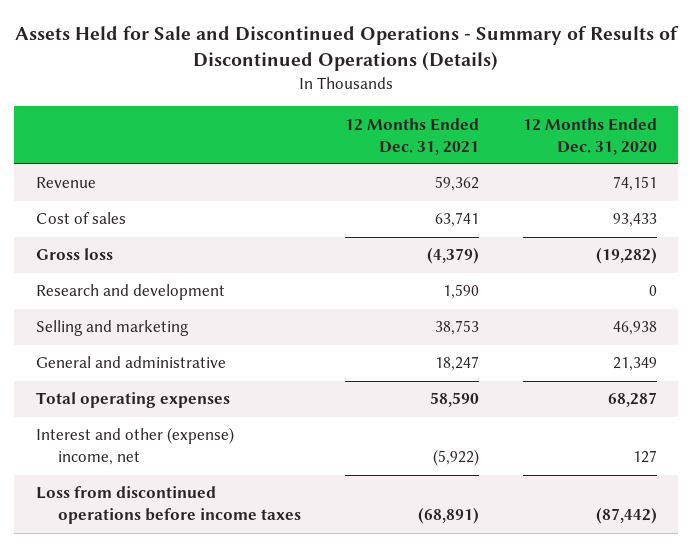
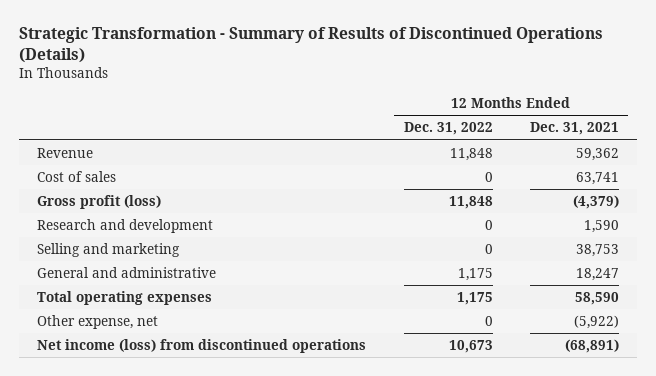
- Assets Held for Sale and Discontinued Operations - Summary of Results of Discontinued Operations (Details)
+ Strategic Transformation - Summary of Results of Discontinued Operations (Details)
- | 12 Months Ended Dec. 31, 2021 | 12 Months Ended Dec. 31, 2020
+ | 12 Months Ended Dec. 31, 2022 | 12 Months Ended Dec. 31, 2021
- Gross loss | (4,379) | (19,282)
+ Gross profit (loss) | 11,848 | (4,379)
- Interest and other (expense) income, net | (5,922) | 127
- Loss from discontinued operations before income taxes | (68,891) | (87,442)
+ Other expense, net | 0 | (5,922)
+ Net income (loss) from discontinued operations | 10,673 | (68,891)

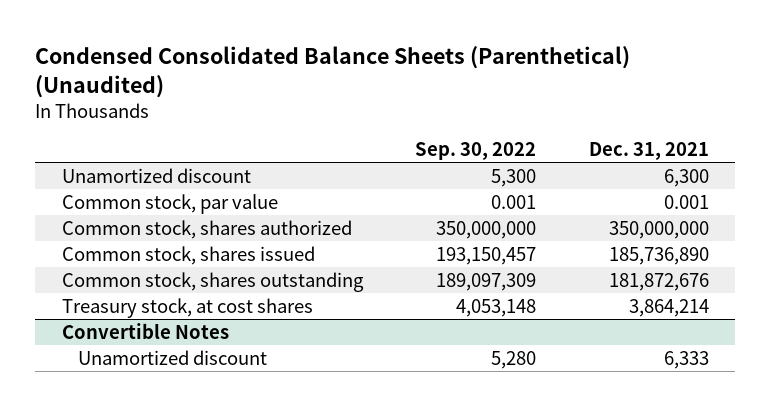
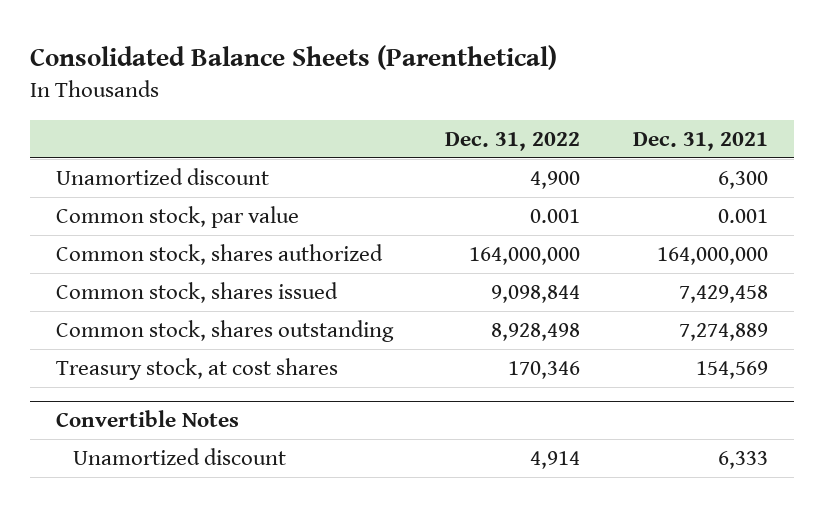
- Condensed Consolidated Balance Sheets (Parenthetical) (Unaudited)
+ Consolidated Balance Sheets (Parenthetical)
- | Sep. 30, 2022 | Dec. 31, 2021
+ | Dec. 31, 2022 | Dec. 31, 2021
- Common stock, shares authorized | 350,000,000 | 350,000,000
- Common stock, shares issued | 193,150,457 | 185,736,890
- Common stock, shares outstanding | 189,097,309 | 181,872,676
- Treasury stock, at cost shares | 4,053,148 | 3,864,214
+ Common stock, shares authorized | 164,000,000 | 164,000,000
+ Common stock, shares issued | 9,098,844 | 7,429,458
+ Common stock, shares outstanding | 8,928,498 | 7,274,889
+ Treasury stock, at cost shares | 170,346 | 154,569

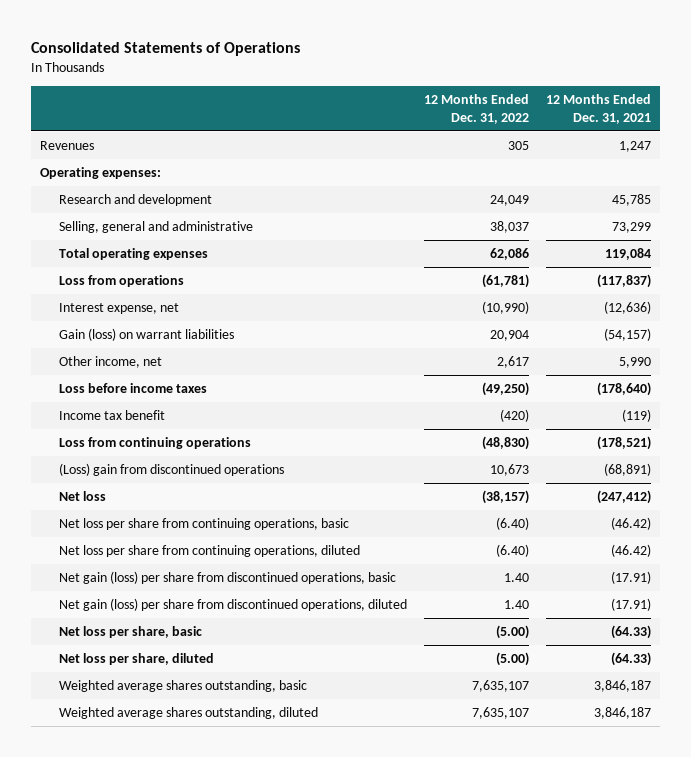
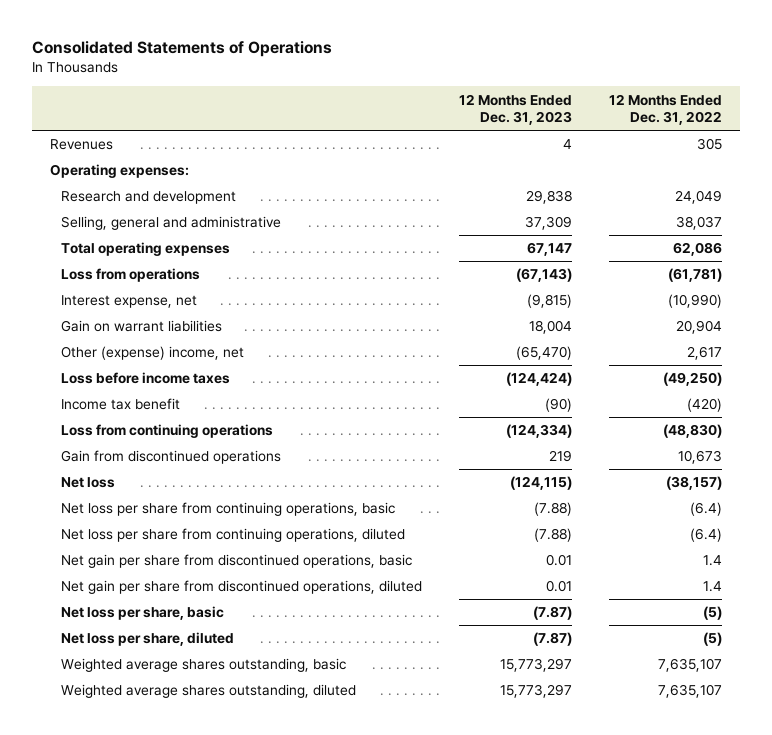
- | 12 Months Ended Dec. 31, 2022 | 12 Months Ended Dec. 31, 2021
+ | 12 Months Ended Dec. 31, 2023 | 12 Months Ended Dec. 31, 2022
- Gain (loss) on warrant liabilities | 20,904 | (54,157)
- Other income, net | 2,617 | 5,990
+ Gain on warrant liabilities | 18,004 | 20,904
+ Other (expense) income, net | (65,470) | 2,617
- (Loss) gain from discontinued operations | 10,673 | (68,891)
+ Gain from discontinued operations | 219 | 10,673
- Net loss per share from continuing operations, basic | (6.40) | (46.42)
- Net loss per share from continuing operations, diluted | (6.40) | (46.42)
- Net gain (loss) per share from discontinued operations, basic | 1.40 | (17.91)
- Net gain (loss) per share from discontinued operations, diluted | 1.40 | (17.91)
- Net loss per share, basic | (5.00) | (64.33)
- Net loss per share, diluted | (5.00) | (64.33)
+ Net loss per share from continuing operations, basic | (7.88) | (6.4)
+ Net loss per share from continuing operations, diluted | (7.88) | (6.4)
+ Net gain per share from discontinued operations, basic | 0.01 | 1.4
+ Net gain per share from discontinued operations, diluted | 0.01 | 1.4
+ Net loss per share, basic | (7.87) | (5)
+ Net loss per share, diluted | (7.87) | (5)

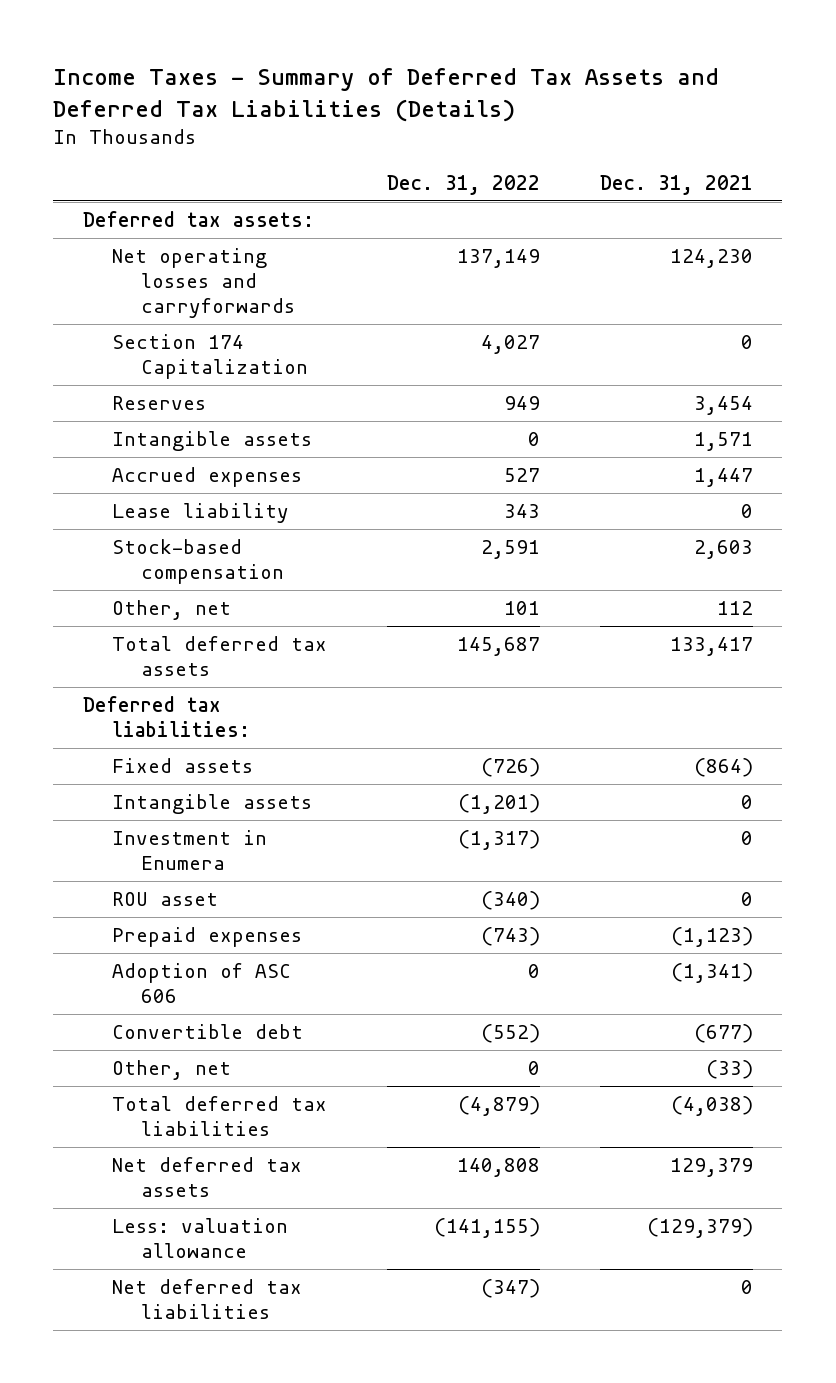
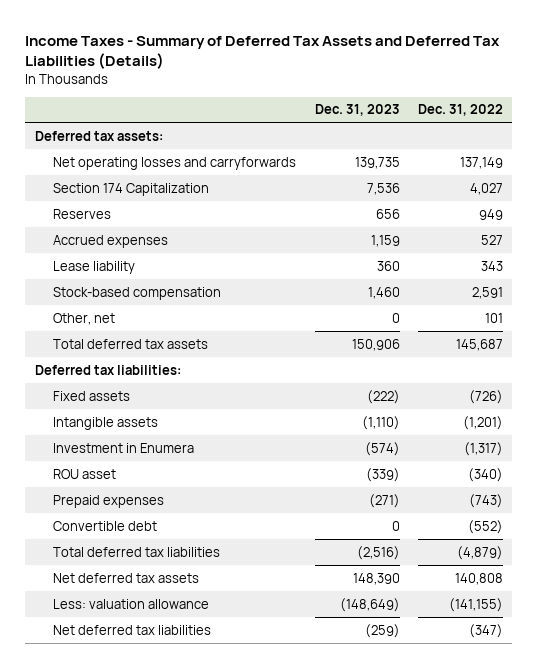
- | Dec. 31, 2022 | Dec. 31, 2021
+ | Dec. 31, 2023 | Dec. 31, 2022
- Intangible assets | 0 | 1,571
- Adoption of ASC 606 | 0 | (1,341)
- Other, net | 0 | (33)

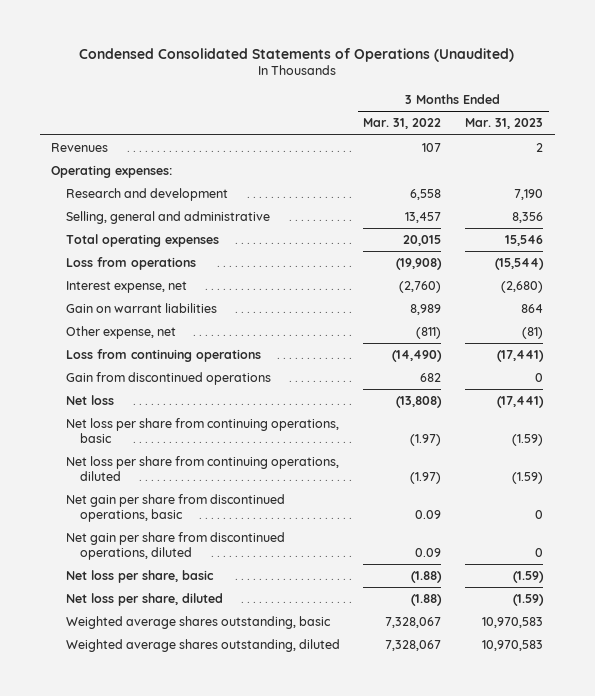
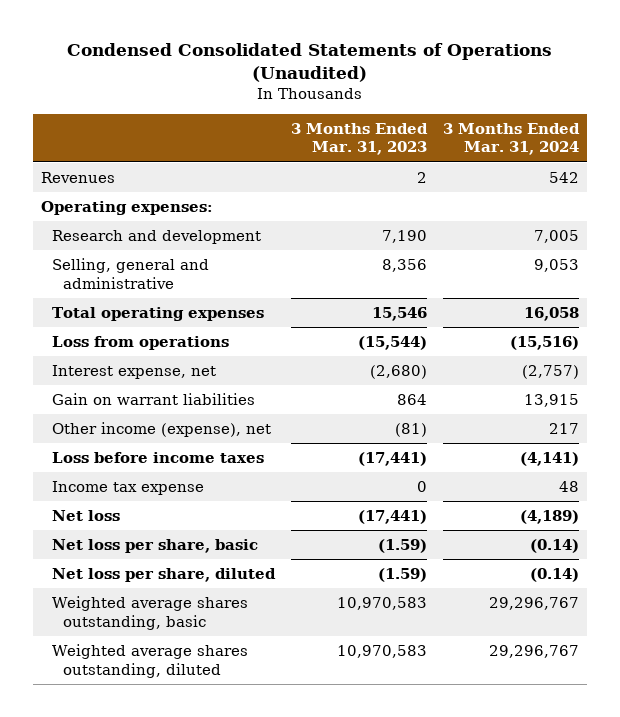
- | 3 Months Ended Mar. 31, 2022 | 3 Months Ended Mar. 31, 2023
+ | 3 Months Ended Mar. 31, 2023 | 3 Months Ended Mar. 31, 2024
- Other expense, net | (811) | (81)
- Loss from continuing operations | (14,490) | (17,441)
- Gain from discontinued operations | 682 | 0
+ Other income (expense), net | (81) | 217
+ Loss before income taxes | (17,441) | (4,141)
+ Income tax expense | 0 | 48
- Net loss per share from continuing operations, basic | (1.97) | (1.59)
- Net loss per share from continuing operations, diluted | (1.97) | (1.59)
- Net gain per share from discontinued operations, basic | 0.09 | 0
- Net gain per share from discontinued operations, diluted | 0.09 | 0

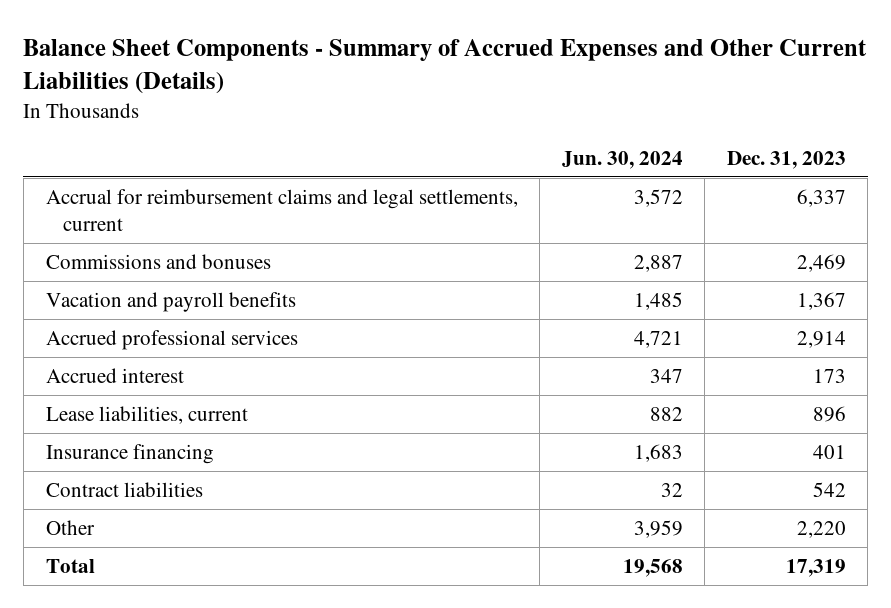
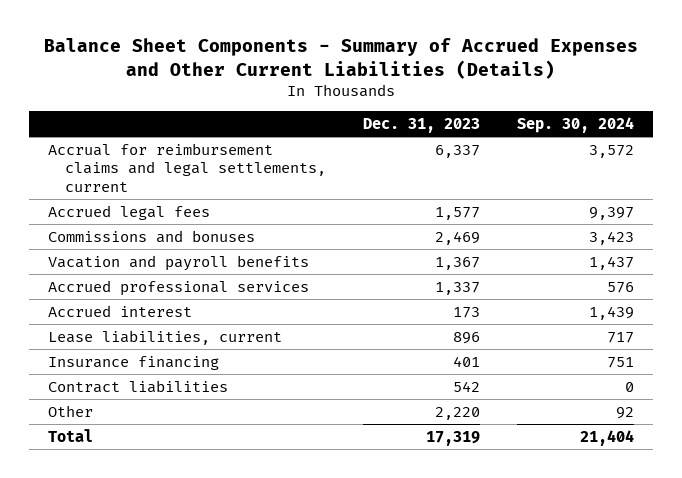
- | Jun. 30, 2024 | Dec. 31, 2023
+ | Dec. 31, 2023 | Sep. 30, 2024
+ Accrued legal fees | 1,577 | 9,397
- Accrued professional services | 4,721 | 2,914
+ Accrued professional services | 1,337 | 576

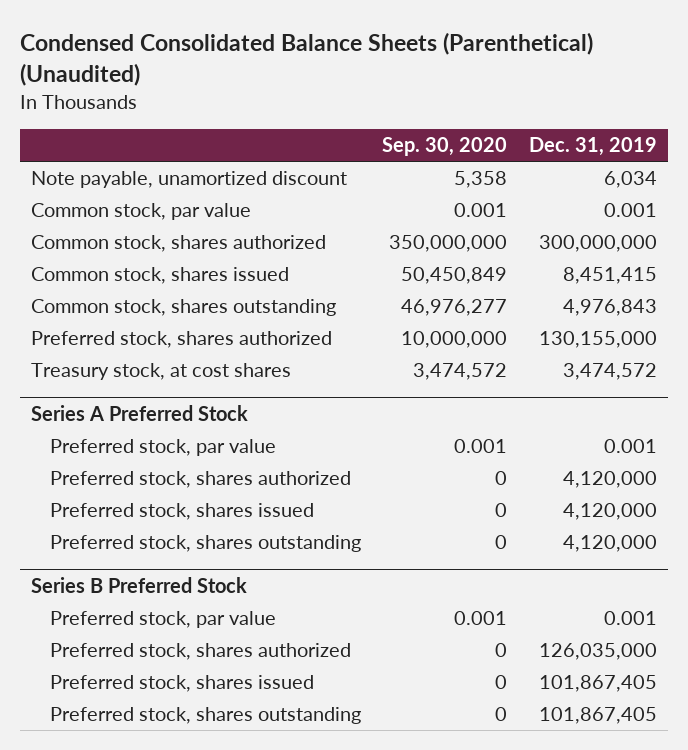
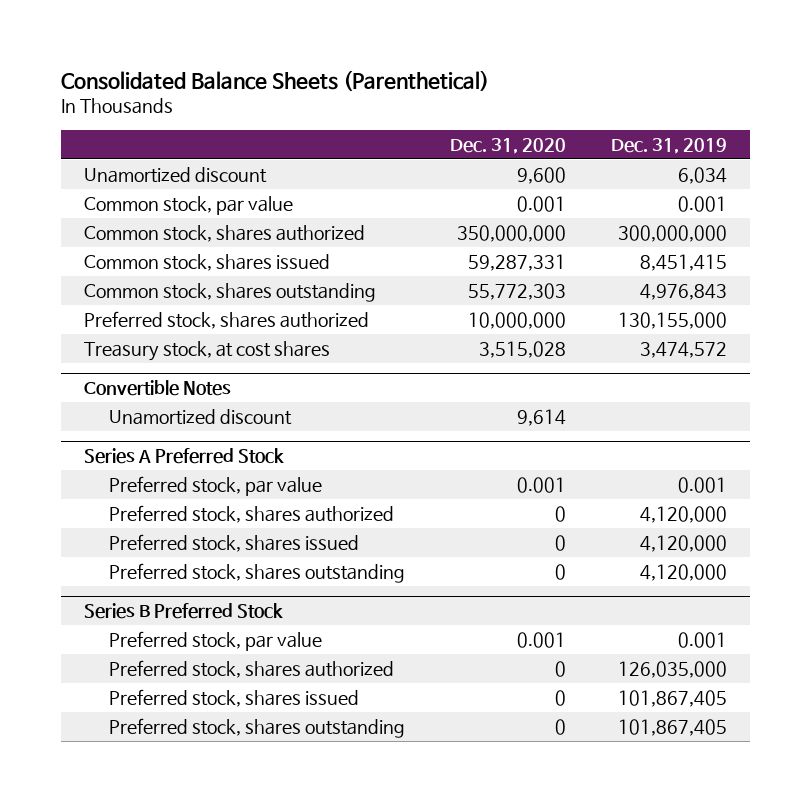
- Condensed Consolidated Balance Sheets (Parenthetical) (Unaudited)
+ Consolidated Balance Sheets (Parenthetical)
- | Sep. 30, 2020 | Dec. 31, 2019
+ | Dec. 31, 2020 | Dec. 31, 2019
- Note payable, unamortized discount | 5,358 | 6,034
+ Unamortized discount | 9,600 | 6,034
+ Convertible Notes
+ Unamortized discount | 9,614 |

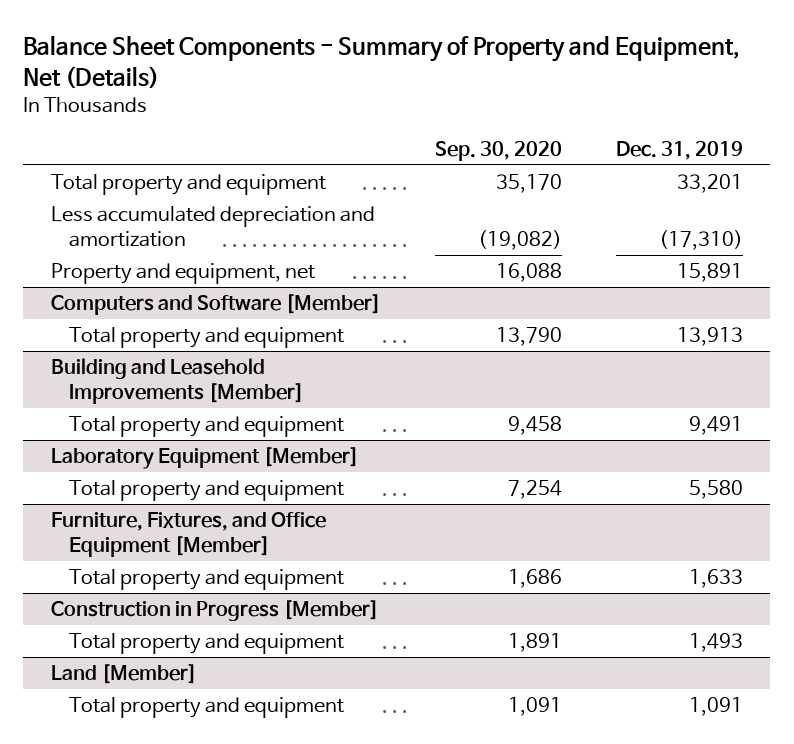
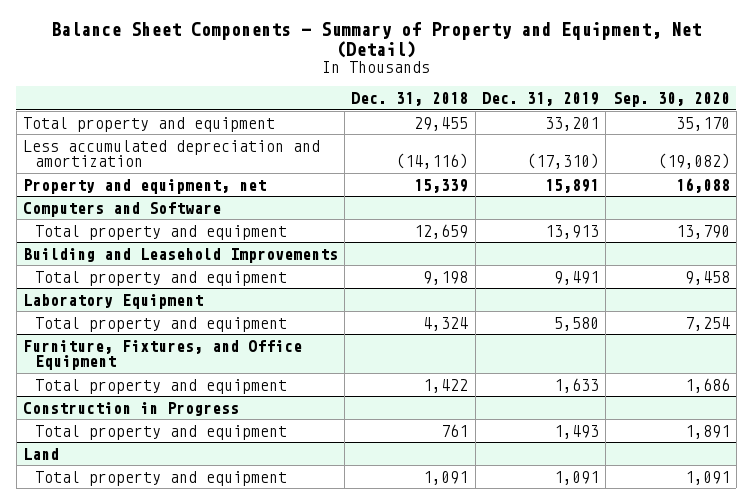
- Balance Sheet Components - Summary of Property and Equipment, Net (Details)
+ Balance Sheet Components - Summary of Property and Equipment, Net (Detail)
- | Sep. 30, 2020 | Dec. 31, 2019
+ | Dec. 31, 2018 | Dec. 31, 2019 | Sep. 30, 2020
- Computers and Software [Member]
+ Computers and Software
- Building and Leasehold Improvements [Member]
+ Building and Leasehold Improvements
- Laboratory Equipment [Member]
+ Laboratory Equipment
- Furniture, Fixtures, and Office Equipment [Member]
+ Furniture, Fixtures, and Office Equipment
- Construction in Progress [Member]
+ Construction in Progress
- Land [Member]
+ Land

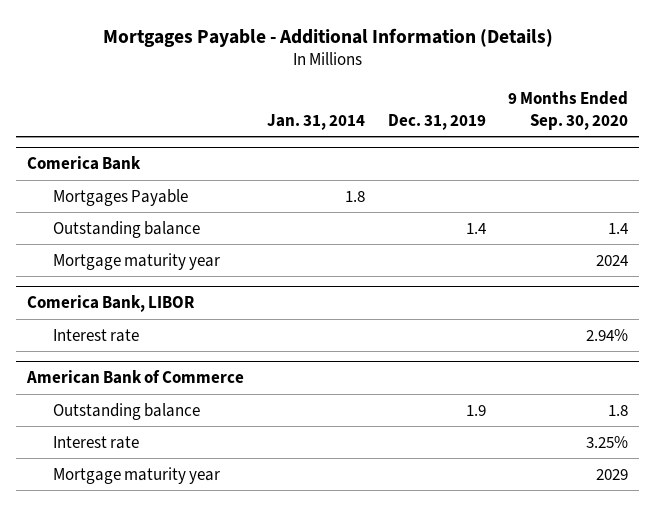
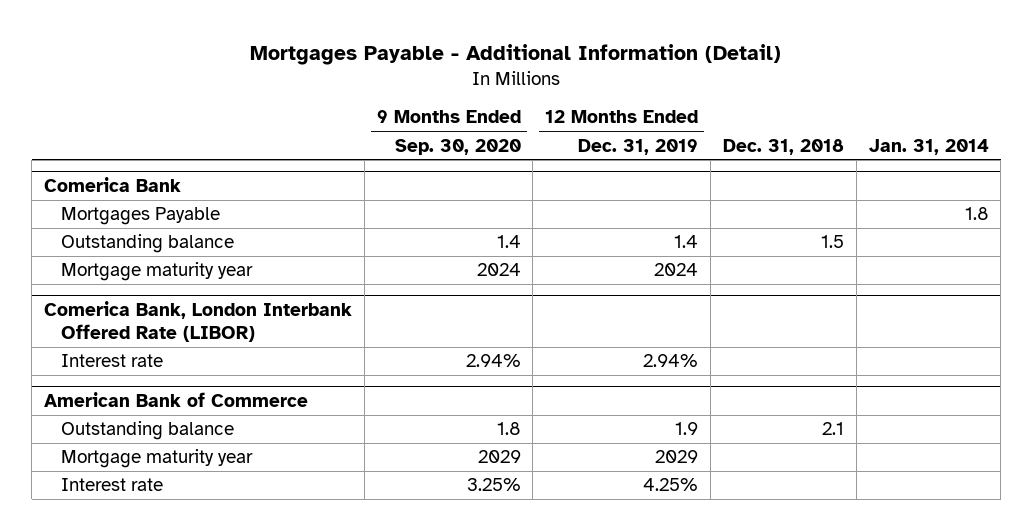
- Mortgages Payable - Additional Information (Details)
+ Mortgages Payable - Additional Information (Detail)
- | Jan. 31, 2014 | Dec. 31, 2019 | 9 Months Ended Sep. 30, 2020
+ | 9 Months Ended Sep. 30, 2020 | 12 Months Ended Dec. 31, 2019 | Dec. 31, 2018 | Jan. 31, 2014
- Comerica Bank, LIBOR
+ Comerica Bank, London Interbank Offered Rate (LIBOR)
@ American Bank of Commerce
moved down: Interest rate | 3.25% | 4.25% | |

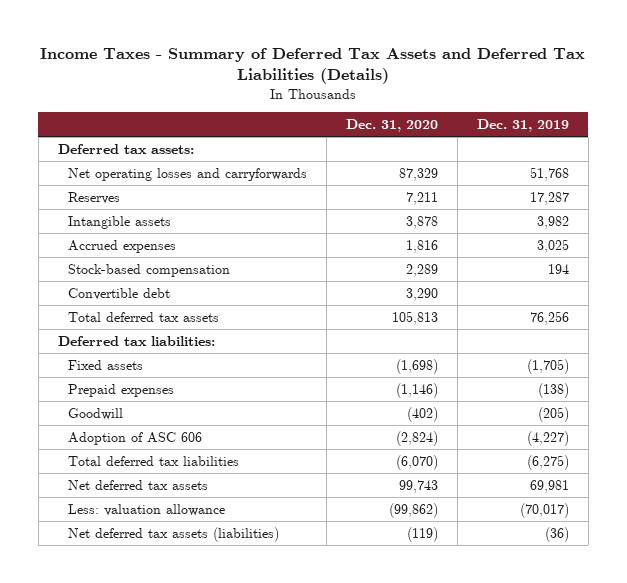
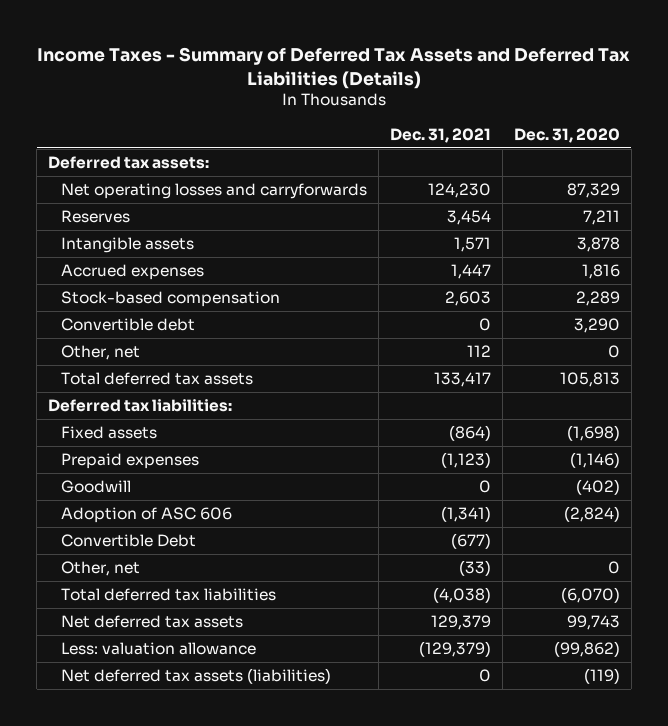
- | Dec. 31, 2020 | Dec. 31, 2019
+ | Dec. 31, 2021 | Dec. 31, 2020
+ Other, net | 112 | 0
+ Convertible Debt | (677) |
+ Other, net | (33) | 0

